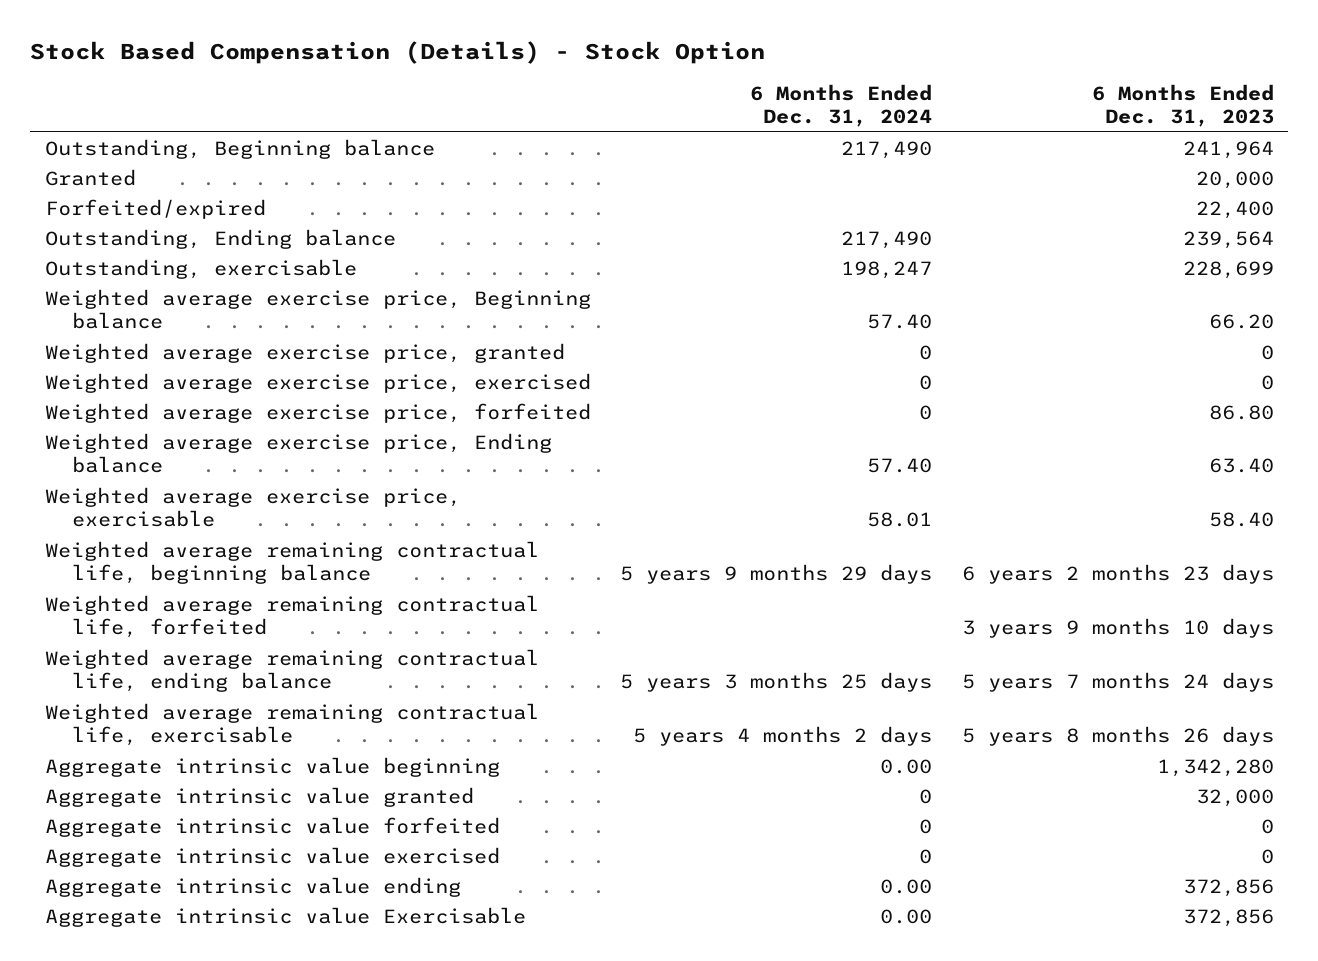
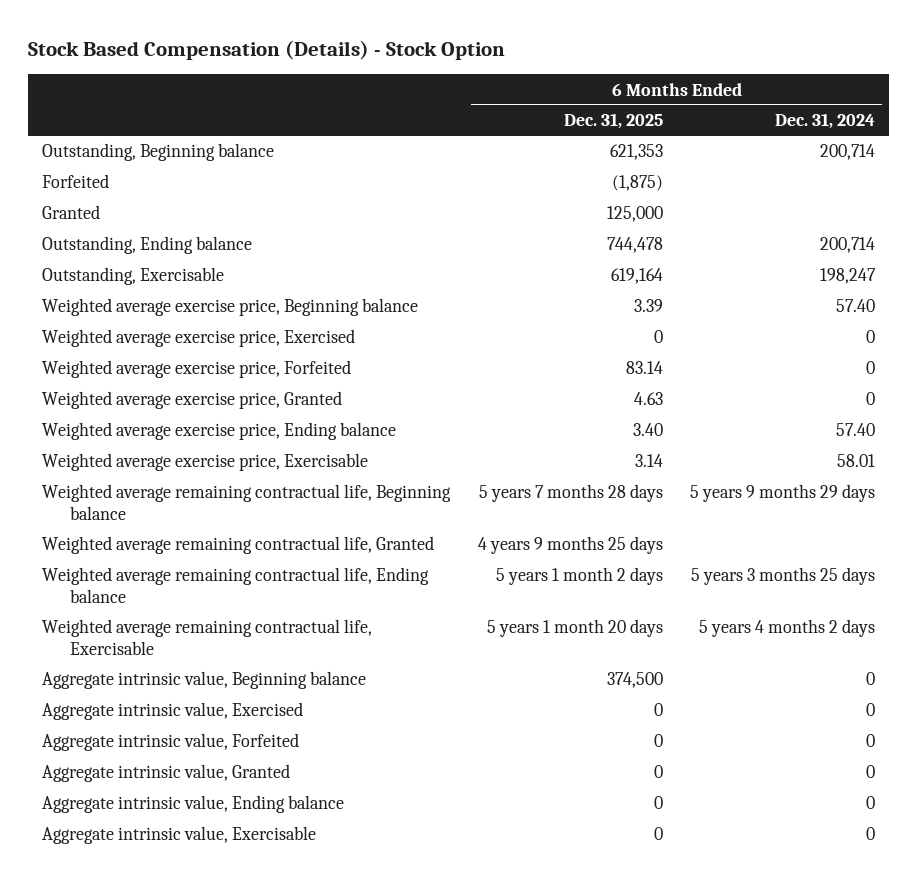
- | 6 Months Ended Dec. 31, 2024 | 6 Months Ended Dec. 31, 2023
+ | 6 Months Ended Dec. 31, 2025 | 6 Months Ended Dec. 31, 2024
- Outstanding, Beginning balance | 217,490 | 241,964
+ Outstanding, Beginning balance | 621,353 | 200,714
+ Forfeited | (1,875) |
- Forfeited/expired | | 22,400
- Outstanding, Ending balance | 217,490 | 239,564
- Outstanding, exercisable | 198,247 | 228,699
+ Outstanding, Ending balance | 744,478 | 200,714
+ Outstanding, Exercisable | 619,164 | 198,247
- Weighted average exercise price, granted | 0 | 0
- Weighted average exercise price, exercised | 0 | 0
- Weighted average exercise price, forfeited | 0 | 86.80
+ Weighted average exercise price, Exercised | 0 | 0
+ Weighted average exercise price, Forfeited | 83.14 | 0
+ Weighted average exercise price, Granted | 4.63 | 0
- Weighted average exercise price, exercisable | 58.01 | 58.40
- Weighted average remaining contractual life, beginning balance | 5 years 9 months 29 days | 6 years 2 months 23 days
- Weighted average remaining contractual life, forfeited | | 3 years 9 months 10 days
- Weighted average remaining contractual life, ending balance | 5 years 3 months 25 days | 5 years 7 months 24 days
- Weighted average remaining contractual life, exercisable | 5 years 4 months 2 days | 5 years 8 months 26 days
- Aggregate intrinsic value beginning | 0.00 | 1,342,280
- Aggregate intrinsic value granted | 0 | 32,000
- Aggregate intrinsic value forfeited | 0 | 0
- Aggregate intrinsic value exercised | 0 | 0
- Aggregate intrinsic value ending | 0.00 | 372,856
- Aggregate intrinsic value Exercisable | 0.00 | 372,856
+ Weighted average exercise price, Exercisable | 3.14 | 58.01
+ Weighted average remaining contractual life, Beginning balance | 5 years 7 months 28 days | 5 years 9 months 29 days
+ Weighted average remaining contractual life, Granted | 4 years 9 months 25 days |
+ Weighted average remaining contractual life, Ending balance | 5 years 1 month 2 days | 5 years 3 months 25 days
+ Weighted average remaining contractual life, Exercisable | 5 years 1 month 20 days | 5 years 4 months 2 days
+ Aggregate intrinsic value, Beginning balance | 374,500 | 0
+ Aggregate intrinsic value, Exercised | 0 | 0
+ Aggregate intrinsic value, Forfeited | 0 | 0
+ Aggregate intrinsic value, Granted | 0 | 0
+ Aggregate intrinsic value, Ending balance | 0 | 0
+ Aggregate intrinsic value, Exercisable | 0 | 0

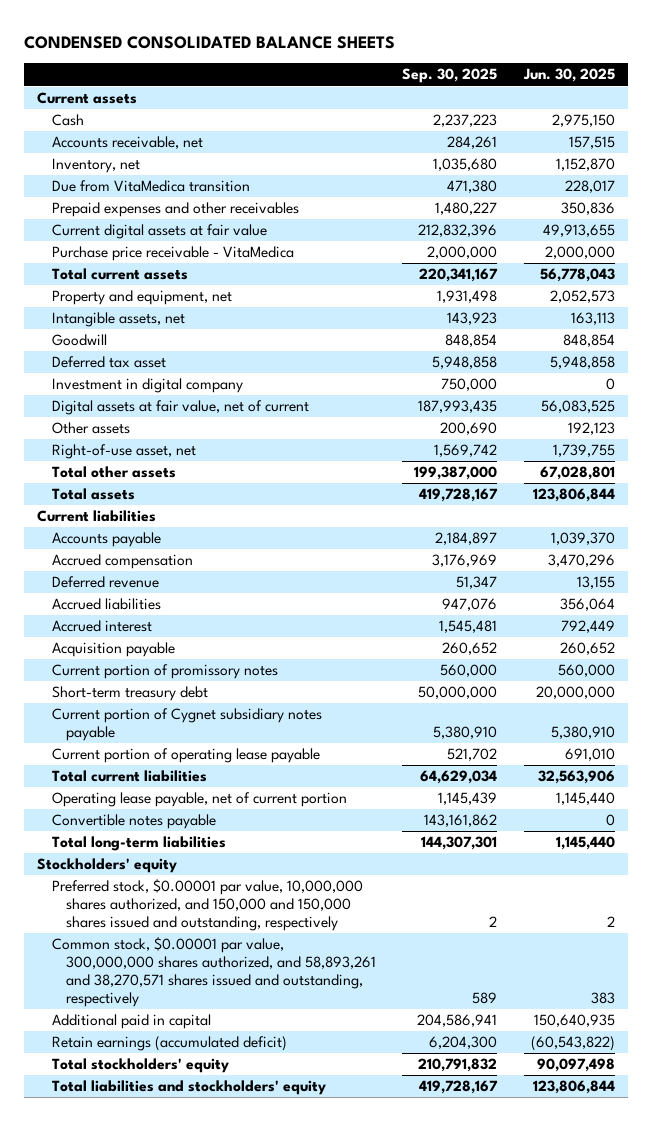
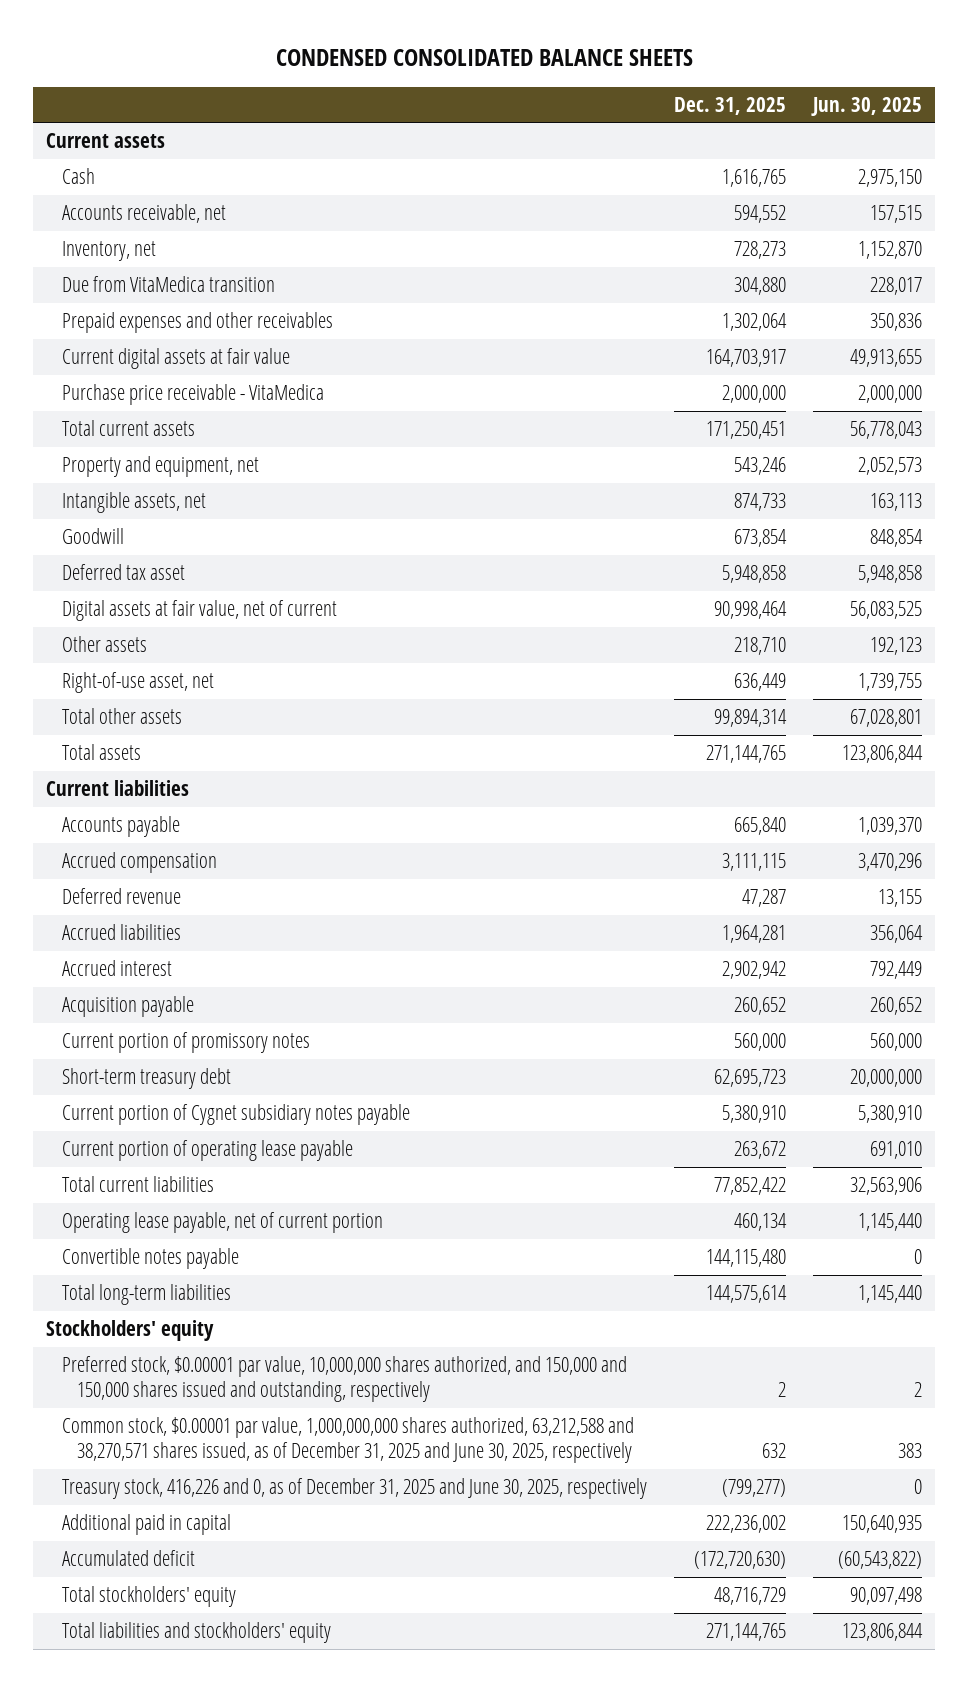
- | Sep. 30, 2025 | Jun. 30, 2025
+ | Dec. 31, 2025 | Jun. 30, 2025
- Investment in digital company | 750,000 | 0
- Common stock, $0.00001 par value, 300,000,000 shares authorized, and 58,893,261 and 38,270,571 shares issued and outstanding, respectively | 589 | 383
+ Common stock, $0.00001 par value, 1,000,000,000 shares authorized, 63,212,588 and 38,270,571 shares issued, as of December 31, 2025 and June 30, 2025, respectively | 632 | 383
+ Treasury stock, 416,226 and 0, as of December 31, 2025 and June 30, 2025, respectively | (799,277) | 0
- Retain earnings (accumulated deficit) | 6,204,300 | (60,543,822)
+ Accumulated deficit | (172,720,630) | (60,543,822)

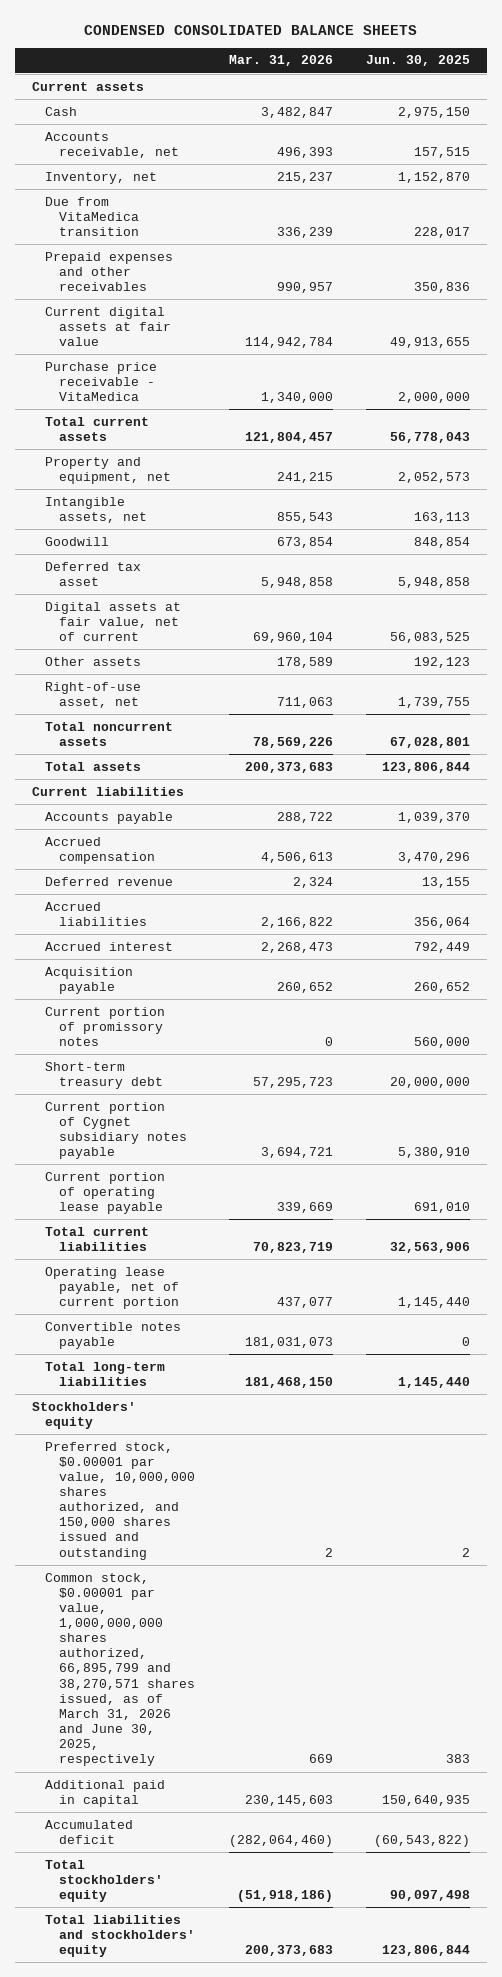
- | Dec. 31, 2025 | Jun. 30, 2025
+ | Mar. 31, 2026 | Jun. 30, 2025
- Total other assets | 99,894,314 | 67,028,801
+ Total noncurrent assets | 78,569,226 | 67,028,801
- Preferred stock, $0.00001 par value, 10,000,000 shares authorized, and 150,000 and 150,000 shares issued and outstanding, respectively | 2 | 2
- Common stock, $0.00001 par value, 1,000,000,000 shares authorized, 63,212,588 and 38,270,571 shares issued, as of December 31, 2025 and June 30, 2025, respectively | 632 | 383
- Treasury stock, 416,226 and 0, as of December 31, 2025 and June 30, 2025, respectively | (799,277) | 0
+ Preferred stock, $0.00001 par value, 10,000,000 shares authorized, and 150,000 shares issued and outstanding | 2 | 2
+ Common stock, $0.00001 par value, 1,000,000,000 shares authorized, 66,895,799 and 38,270,571 shares issued, as of March 31, 2026 and June 30, 2025, respectively | 669 | 383

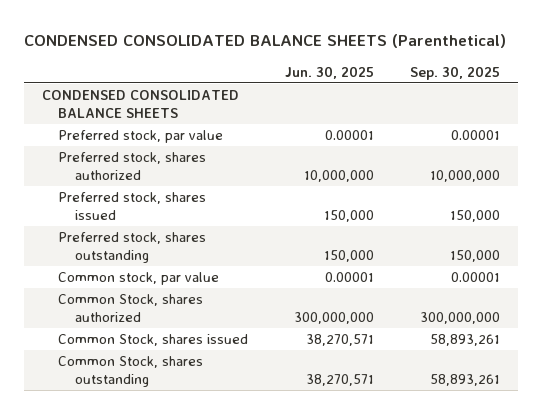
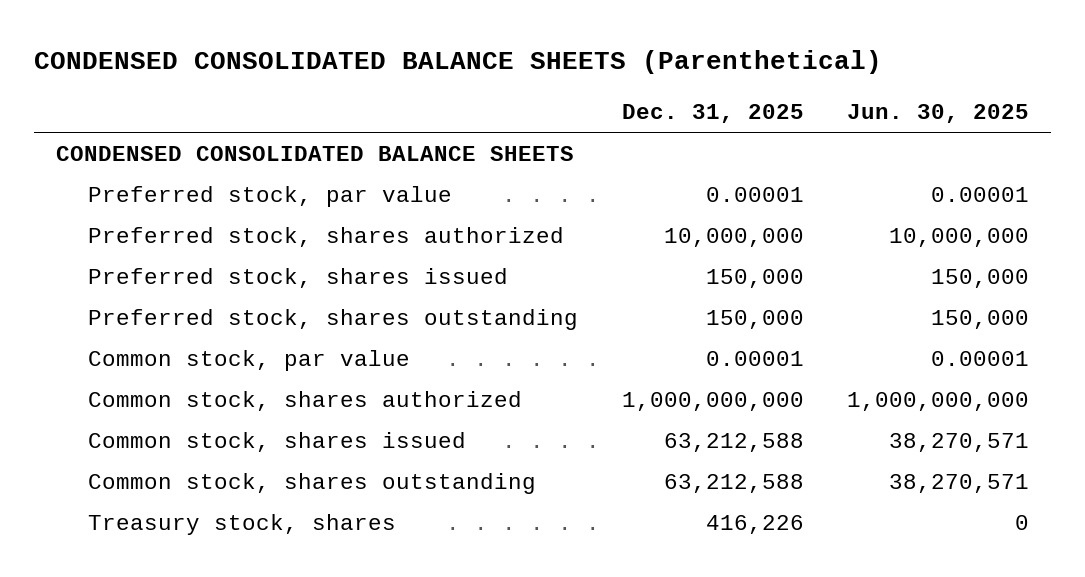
- | Jun. 30, 2025 | Sep. 30, 2025
+ | Dec. 31, 2025 | Jun. 30, 2025
- Common Stock, shares authorized | 300,000,000 | 300,000,000
- Common Stock, shares issued | 38,270,571 | 58,893,261
- Common Stock, shares outstanding | 38,270,571 | 58,893,261
+ Common stock, shares authorized | 1,000,000,000 | 1,000,000,000
+ Common stock, shares issued | 63,212,588 | 38,270,571
+ Common stock, shares outstanding | 63,212,588 | 38,270,571
+ Treasury stock, shares | 416,226 | 0

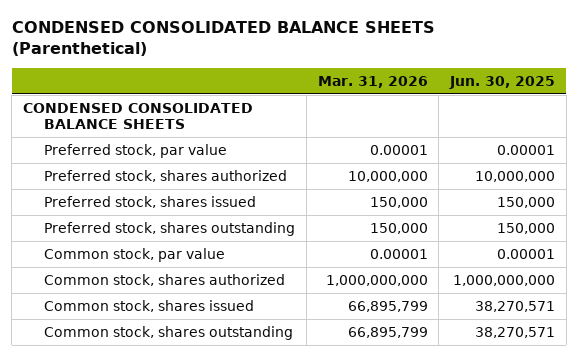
- | Dec. 31, 2025 | Jun. 30, 2025
+ | Mar. 31, 2026 | Jun. 30, 2025
- Treasury stock, shares | 416,226 | 0

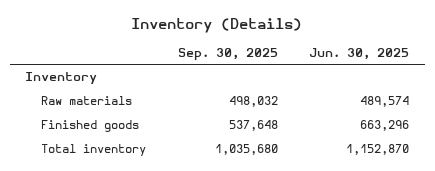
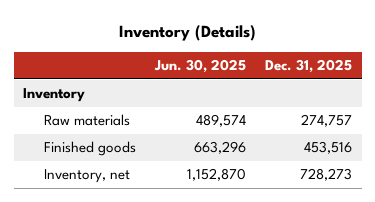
- | Sep. 30, 2025 | Jun. 30, 2025
+ | Jun. 30, 2025 | Dec. 31, 2025
- Total inventory | 1,035,680 | 1,152,870
+ Inventory, net | 1,152,870 | 728,273

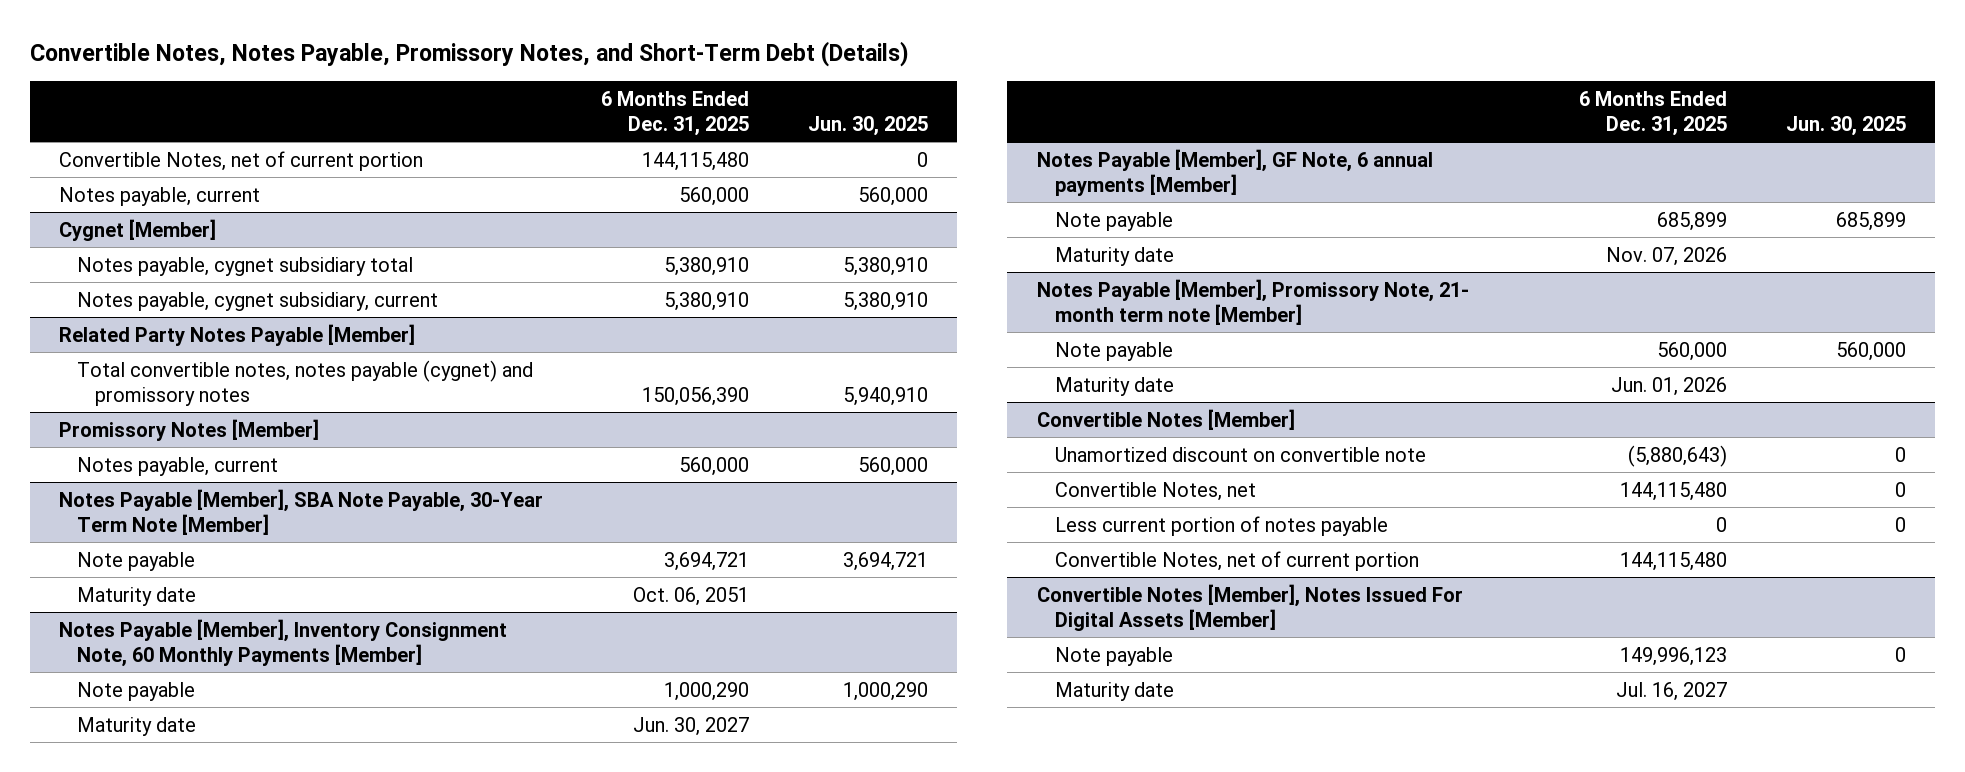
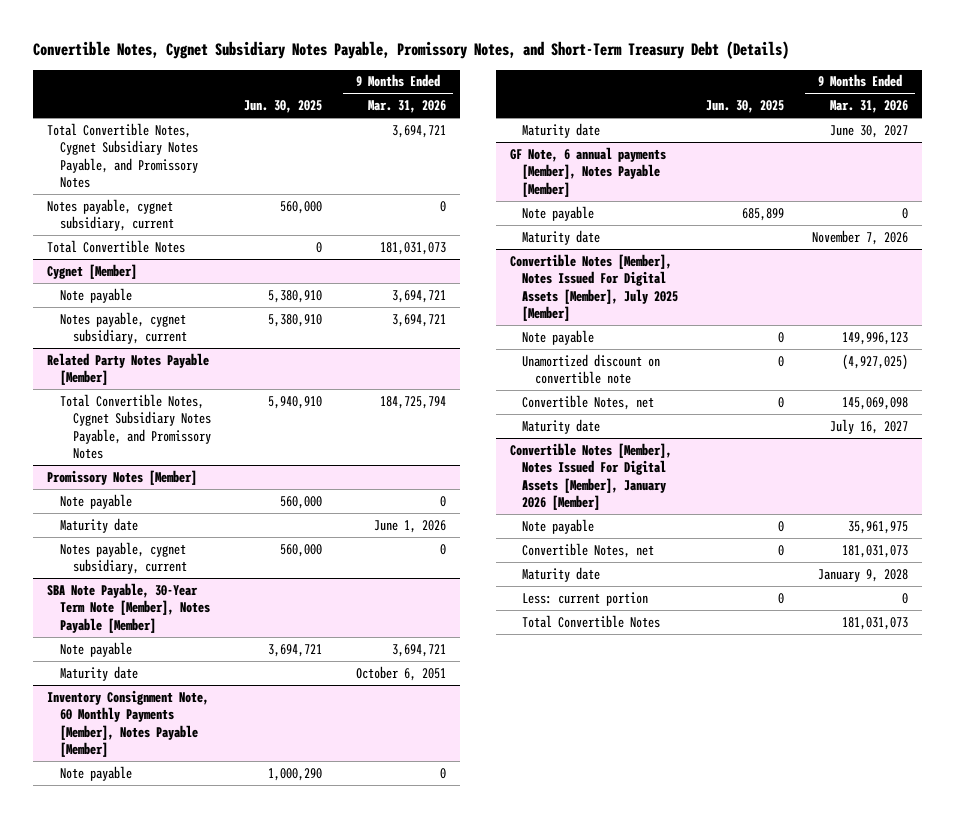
- Convertible Notes, Notes Payable, Promissory Notes, and Short-Term Debt (Details)
+ Convertible Notes, Cygnet Subsidiary Notes Payable, Promissory Notes, and Short-Term Treasury Debt (Details)
- | 6 Months Ended Dec. 31, 2025 | Jun. 30, 2025
+ | Jun. 30, 2025 | 9 Months Ended Mar. 31, 2026
- Convertible Notes, net of current portion | 144,115,480 | 0
- Notes payable, current | 560,000 | 560,000
+ Total Convertible Notes, Cygnet Subsidiary Notes Payable, and Promissory Notes | | 3,694,721
+ Notes payable, cygnet subsidiary, current | 560,000 | 0
+ Total Convertible Notes | 0 | 181,031,073
@ Cygnet [Member]
- Notes payable, cygnet subsidiary total | 5,380,910 | 5,380,910
+ Note payable | 5,380,910 | 3,694,721
@ Related Party Notes Payable [Member]
- Total convertible notes, notes payable (cygnet) and promissory notes | 150,056,390 | 5,940,910
+ Total Convertible Notes, Cygnet Subsidiary Notes Payable, and Promissory Notes | 5,940,910 | 184,725,794
@ Promissory Notes [Member]
- Notes payable, current | 560,000 | 560,000
- Notes Payable [Member], SBA Note Payable, 30-Year Term Note [Member]
@ Promissory Notes [Member]
+ Note payable | 560,000 | 0
+ Maturity date | | June 1, 2026
+ Notes payable, cygnet subsidiary, current | 560,000 | 0
+ SBA Note Payable, 30-Year Term Note [Member], Notes Payable [Member]
- Notes Payable [Member], Inventory Consignment Note, 60 Monthly Payments [Member]
+ Inventory Consignment Note, 60 Monthly Payments [Member], Notes Payable [Member]
- Notes Payable [Member], GF Note, 6 annual payments [Member]
+ GF Note, 6 annual payments [Member], Notes Payable [Member]
- Notes Payable [Member], Promissory Note, 21- month term note [Member]
- Note payable | 560,000 | 560,000
- Maturity date | Jun. 01, 2026 |
- Convertible Notes [Member]
+ Convertible Notes [Member], Notes Issued For Digital Assets [Member], July 2025 [Member]
+ Note payable | 0 | 149,996,123
- Less current portion of notes payable | 0 | 0
- Convertible Notes, net of current portion | 144,115,480 |
- Convertible Notes [Member], Notes Issued For Digital Assets [Member]
+ Maturity date | | July 16, 2027
+ Convertible Notes [Member], Notes Issued For Digital Assets [Member], January 2026 [Member]
+ Convertible Notes, net | 0 | 181,031,073
+ Less: current portion | 0 | 0
+ Total Convertible Notes | | 181,031,073

